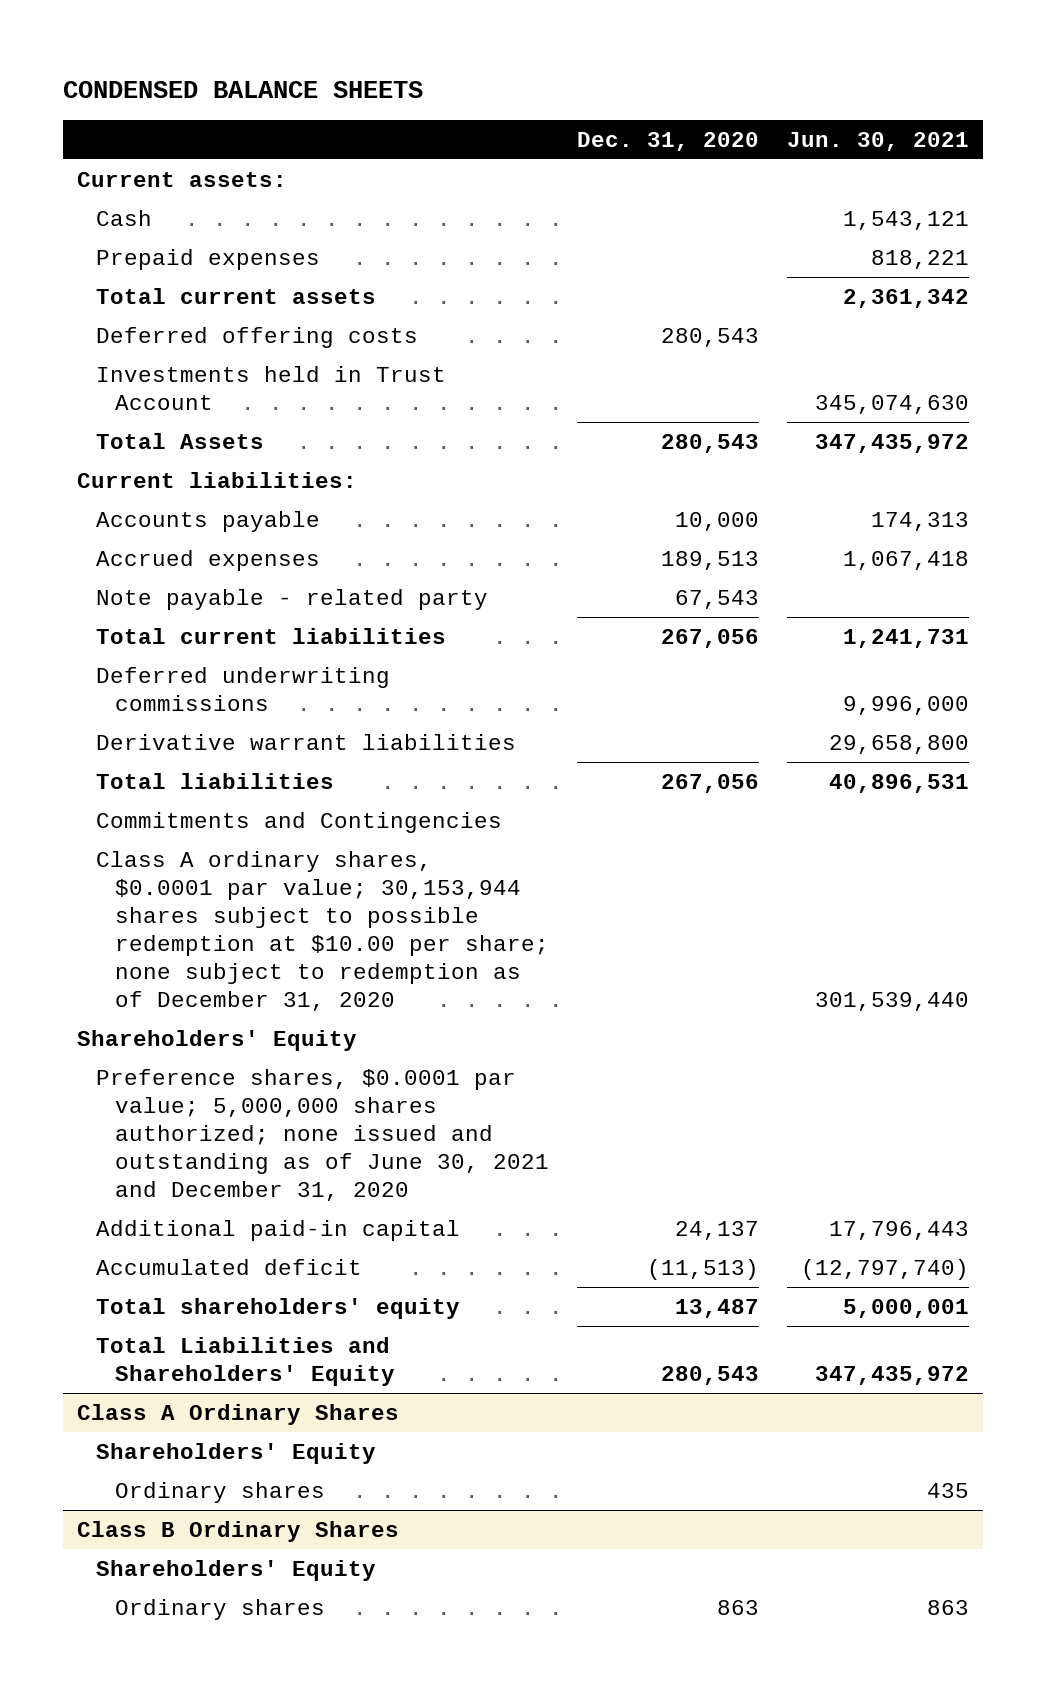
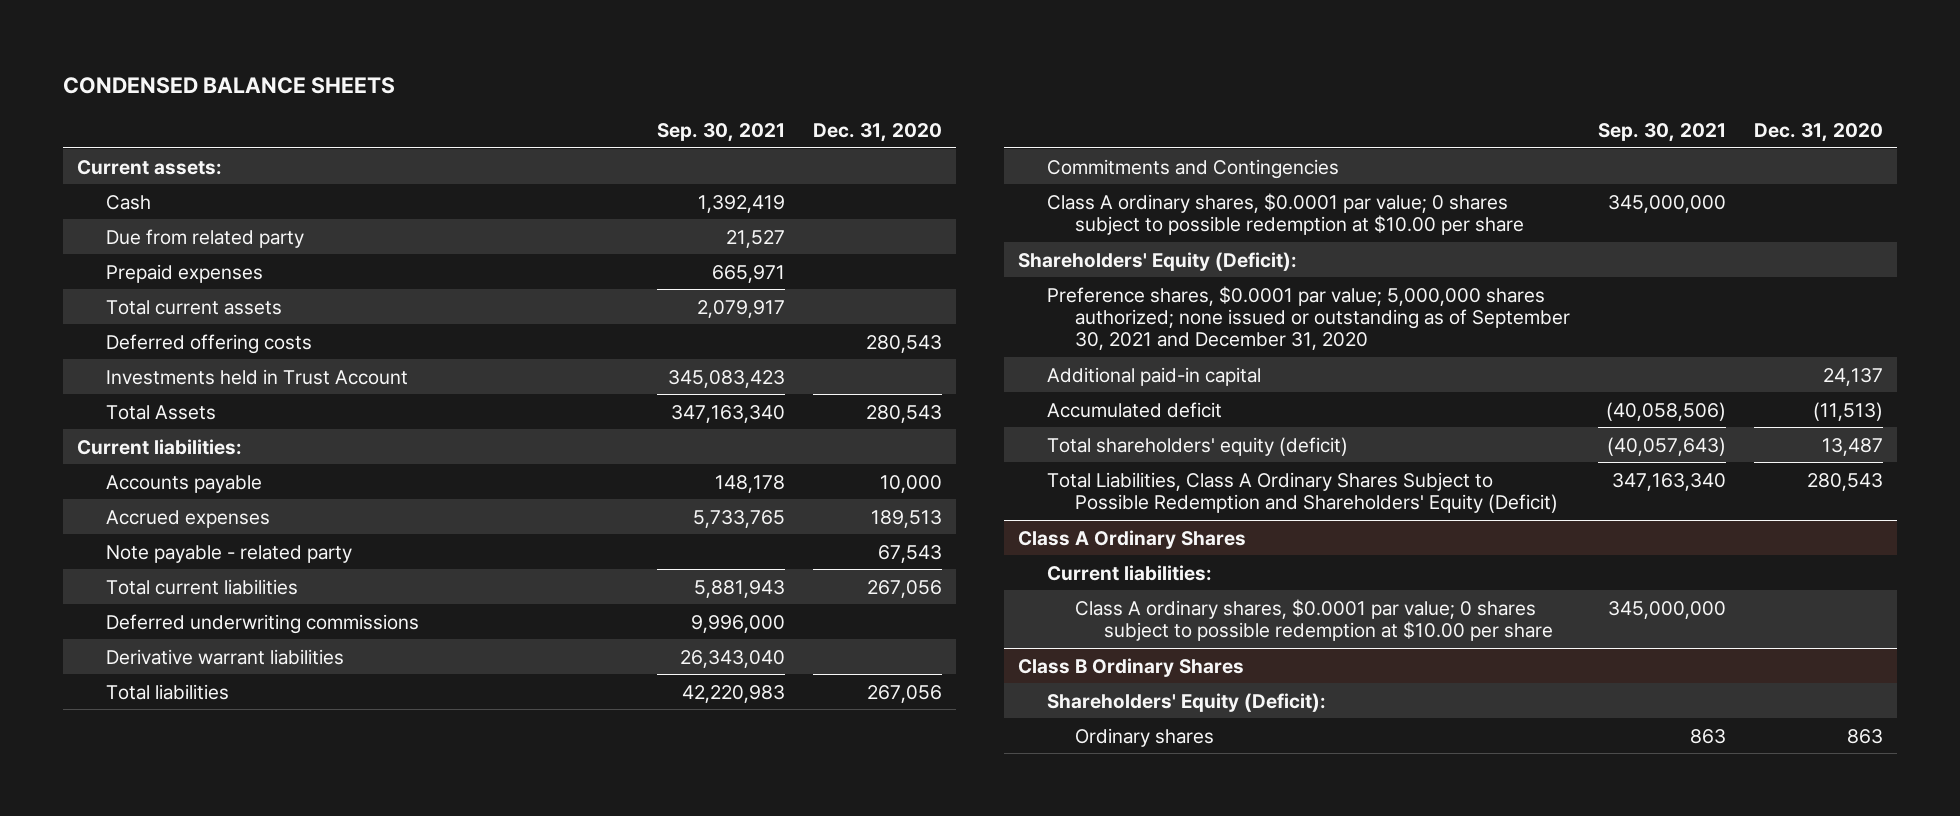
- | Dec. 31, 2020 | Jun. 30, 2021
+ | Sep. 30, 2021 | Dec. 31, 2020
+ Due from related party | 21,527 |
- Class A ordinary shares, $0.0001 par value; 30,153,944 shares subject to possible redemption at $10.00 per share; none subject to redemption as of December 31, 2020 | | 301,539,440
- Shareholders' Equity
- Preference shares, $0.0001 par value; 5,000,000 shares authorized; none issued and outstanding as of June 30, 2021 and December 31, 2020
+ Class A ordinary shares, $0.0001 par value; 0 shares subject to possible redemption at $10.00 per share | 345,000,000 |
+ Shareholders' Equity (Deficit):
+ Preference shares, $0.0001 par value; 5,000,000 shares authorized; none issued or outstanding as of September 30, 2021 and December 31, 2020
- Total shareholders' equity | 13,487 | 5,000,001
- Total Liabilities and Shareholders' Equity | 280,543 | 347,435,972
+ Total shareholders' equity (deficit) | (40,057,643) | 13,487
+ Total Liabilities, Class A Ordinary Shares Subject to Possible Redemption and Shareholders' Equity (Deficit) | 347,163,340 | 280,543
@ Class A Ordinary Shares
- Shareholders' Equity
- Ordinary shares | | 435
+ Current liabilities:
+ Class A ordinary shares, $0.0001 par value; 0 shares subject to possible redemption at $10.00 per share | 345,000,000 |
@ Class B Ordinary Shares
- Shareholders' Equity
+ Shareholders' Equity (Deficit):

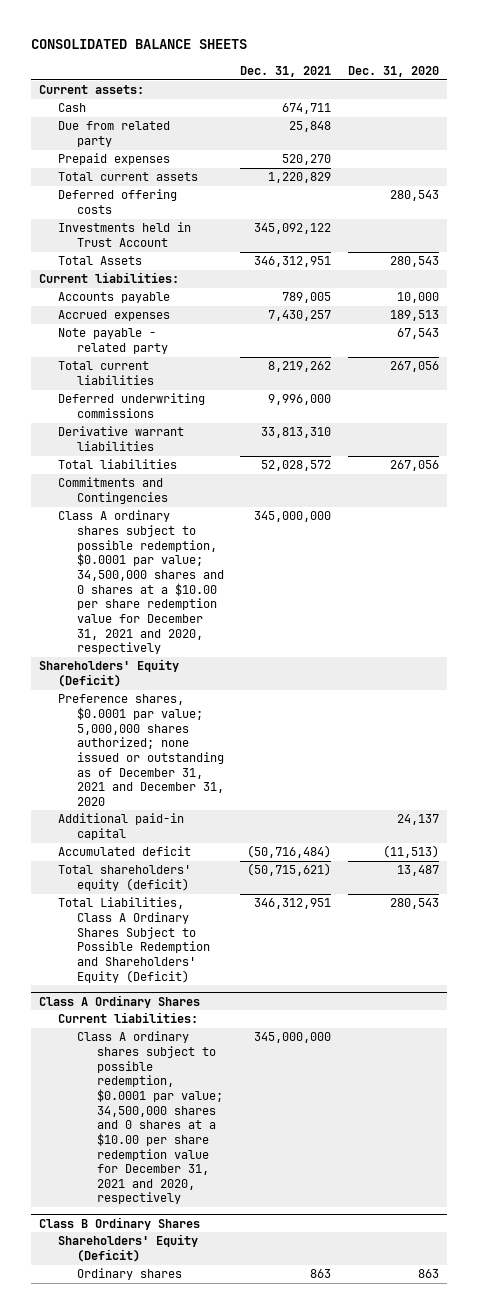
- CONDENSED BALANCE SHEETS
+ CONSOLIDATED BALANCE SHEETS
- | Sep. 30, 2021 | Dec. 31, 2020
+ | Dec. 31, 2021 | Dec. 31, 2020
- Class A ordinary shares, $0.0001 par value; 0 shares subject to possible redemption at $10.00 per share | 345,000,000 |
- Shareholders' Equity (Deficit):
- Preference shares, $0.0001 par value; 5,000,000 shares authorized; none issued or outstanding as of September 30, 2021 and December 31, 2020
+ Class A ordinary shares subject to possible redemption, $0.0001 par value; 34,500,000 shares and 0 shares at a $10.00 per share redemption value for December 31, 2021 and 2020, respectively | 345,000,000 |
+ Shareholders' Equity (Deficit)
+ Preference shares, $0.0001 par value; 5,000,000 shares authorized; none issued or outstanding as of December 31, 2021 and December 31, 2020
@ Class A Ordinary Shares
- Class A ordinary shares, $0.0001 par value; 0 shares subject to possible redemption at $10.00 per share | 345,000,000 |
+ Class A ordinary shares subject to possible redemption, $0.0001 par value; 34,500,000 shares and 0 shares at a $10.00 per share redemption value for December 31, 2021 and 2020, respectively | 345,000,000 |
@ Class B Ordinary Shares
- Shareholders' Equity (Deficit):
+ Shareholders' Equity (Deficit)

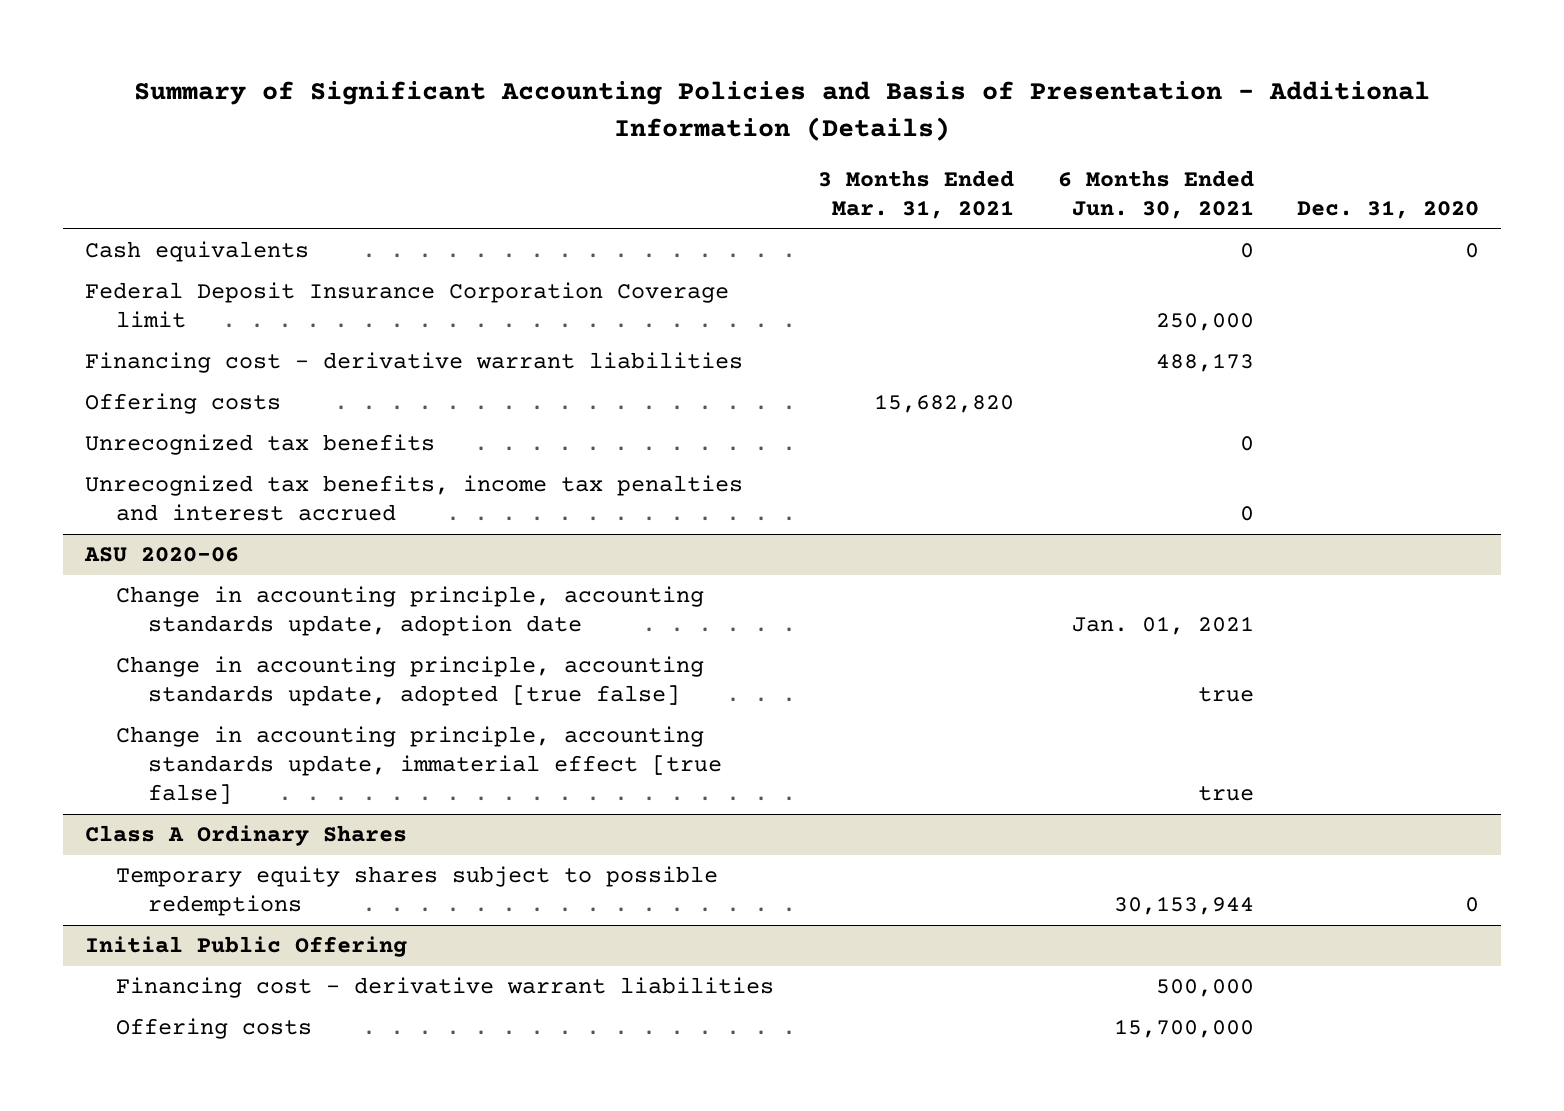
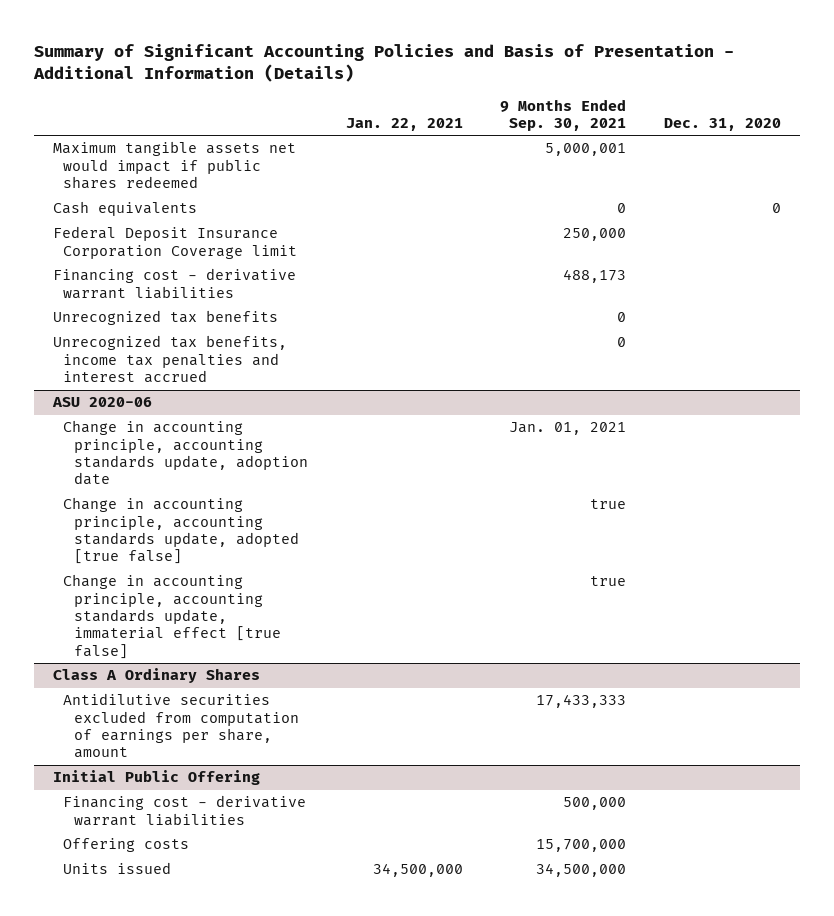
- | 3 Months Ended Mar. 31, 2021 | 6 Months Ended Jun. 30, 2021 | Dec. 31, 2020
+ | Jan. 22, 2021 | 9 Months Ended Sep. 30, 2021 | Dec. 31, 2020
+ Maximum tangible assets net would impact if public shares redeemed | | 5,000,001 |
- Offering costs | 15,682,820 | |
@ Class A Ordinary Shares
- Temporary equity shares subject to possible redemptions | | 30,153,944 | 0
+ Antidilutive securities excluded from computation of earnings per share, amount | | 17,433,333 |
@ Initial Public Offering
+ Units issued | 34,500,000 | 34,500,000 |

